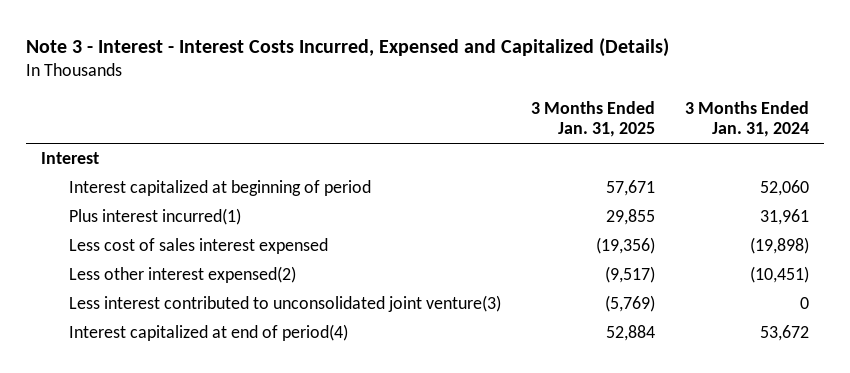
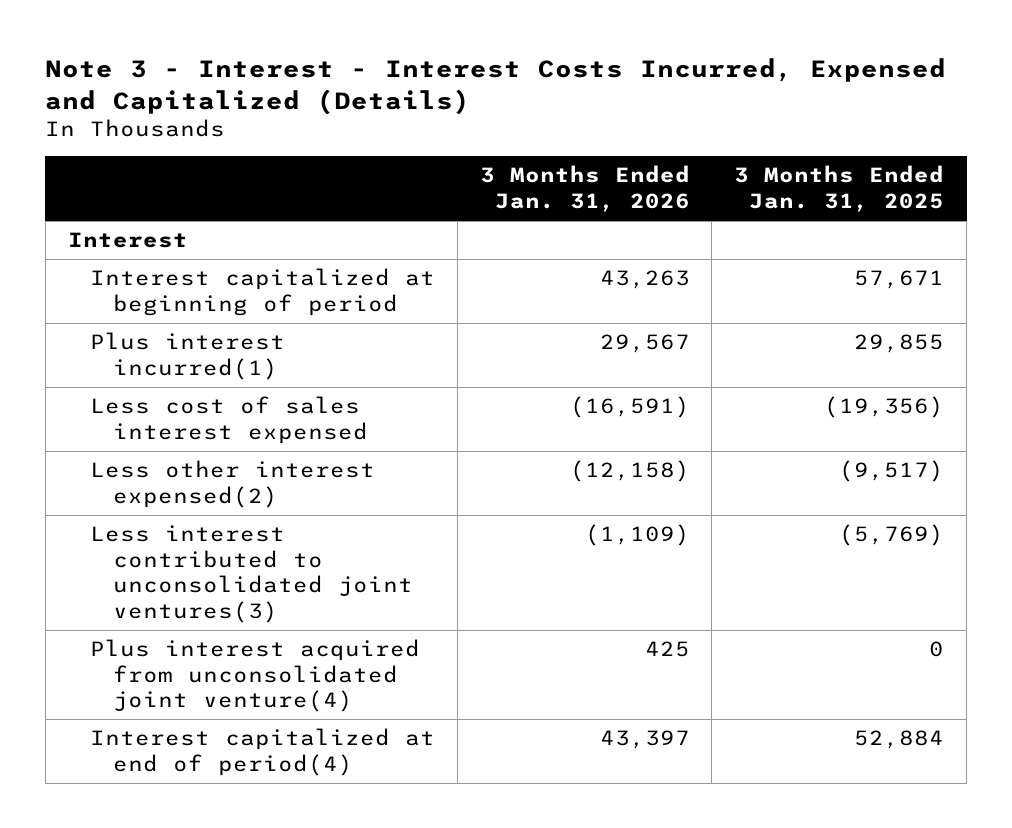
- | 3 Months Ended Jan. 31, 2025 | 3 Months Ended Jan. 31, 2024
+ | 3 Months Ended Jan. 31, 2026 | 3 Months Ended Jan. 31, 2025
- Less interest contributed to unconsolidated joint venture(3) | (5,769) | 0
+ Less interest contributed to unconsolidated joint ventures(3) | (1,109) | (5,769)
+ Plus interest acquired from unconsolidated joint venture(4) | 425 | 0

